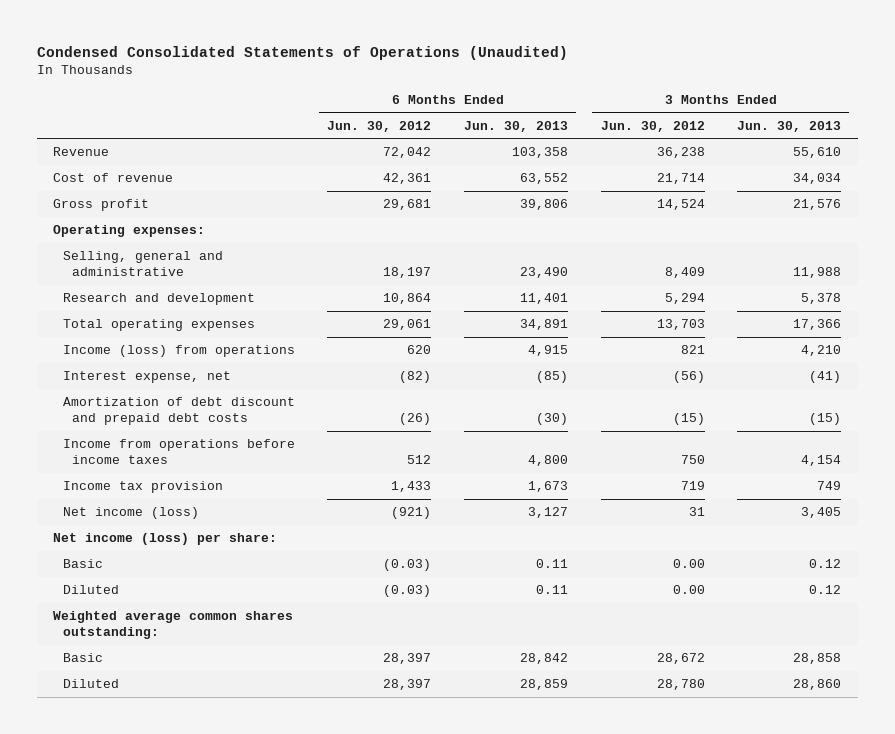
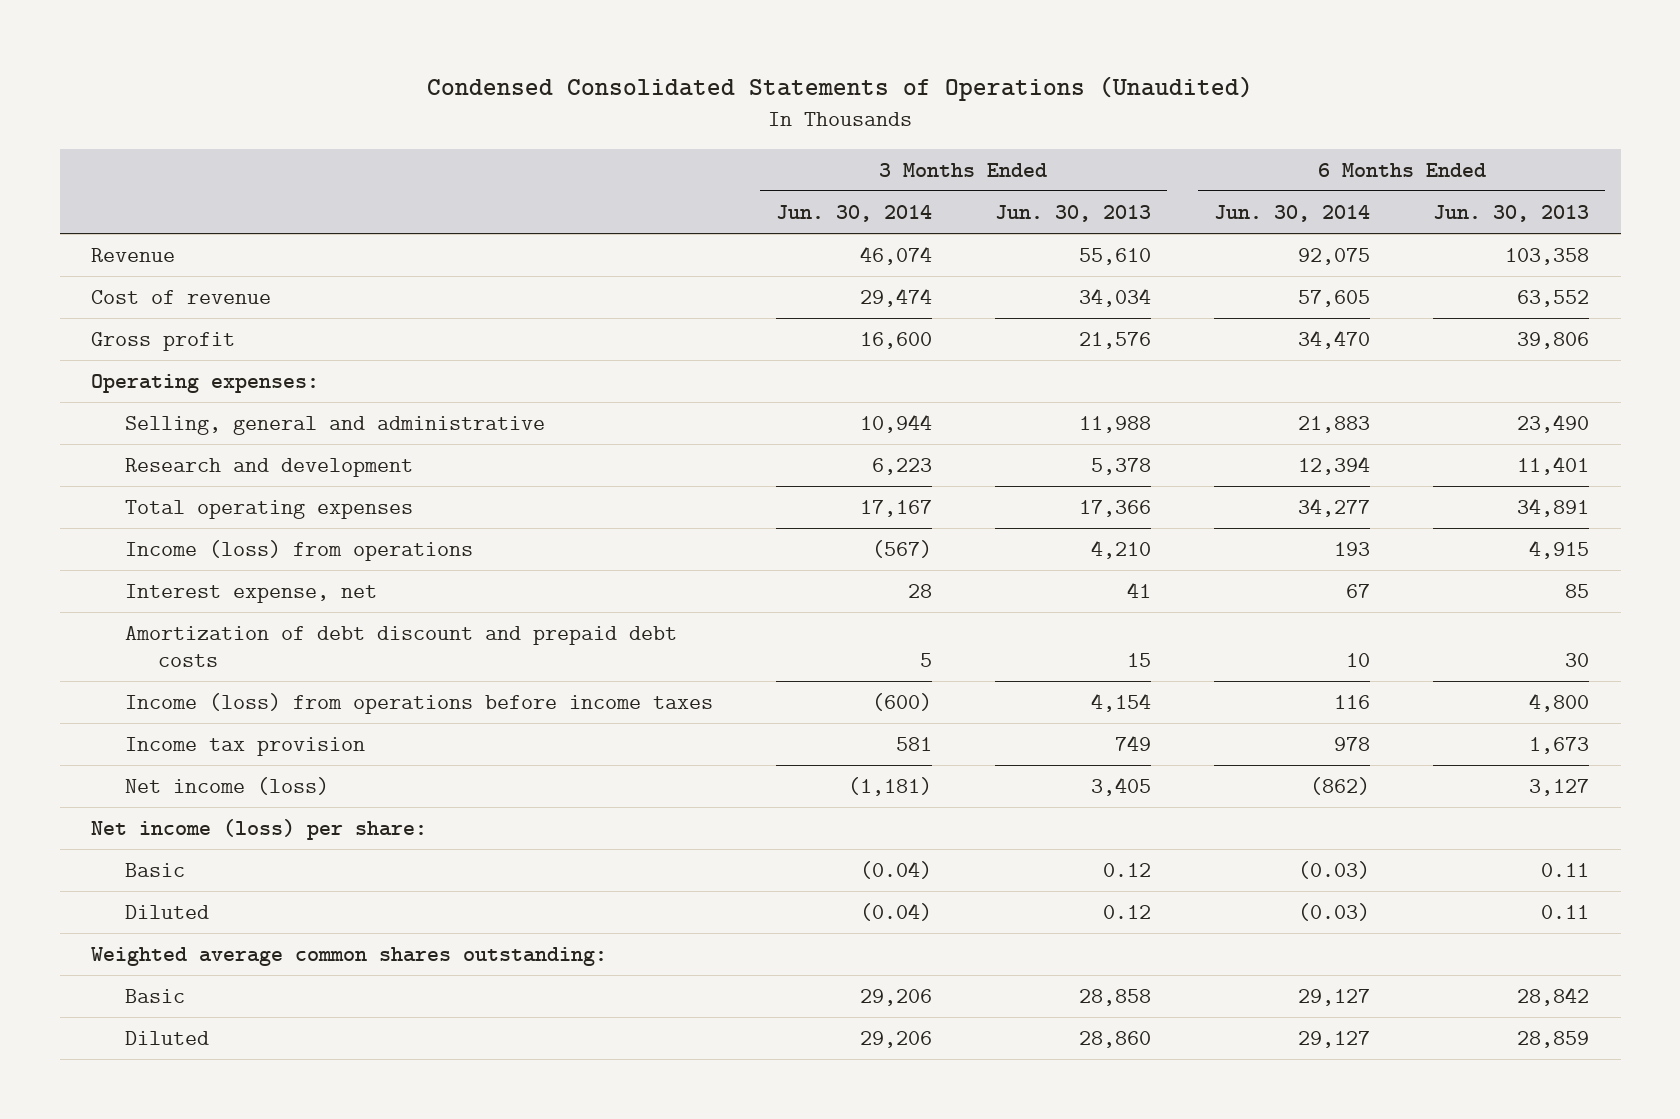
- | 6 Months Ended Jun. 30, 2012 | 6 Months Ended Jun. 30, 2013 | 3 Months Ended Jun. 30, 2012 | 3 Months Ended Jun. 30, 2013
+ | 3 Months Ended Jun. 30, 2014 | 3 Months Ended Jun. 30, 2013 | 6 Months Ended Jun. 30, 2014 | 6 Months Ended Jun. 30, 2013
- Interest expense, net | (82) | (85) | (56) | (41)
- Amortization of debt discount and prepaid debt costs | (26) | (30) | (15) | (15)
- Income from operations before income taxes | 512 | 4,800 | 750 | 4,154
+ Interest expense, net | 28 | 41 | 67 | 85
+ Amortization of debt discount and prepaid debt costs | 5 | 15 | 10 | 30
+ Income (loss) from operations before income taxes | (600) | 4,154 | 116 | 4,800

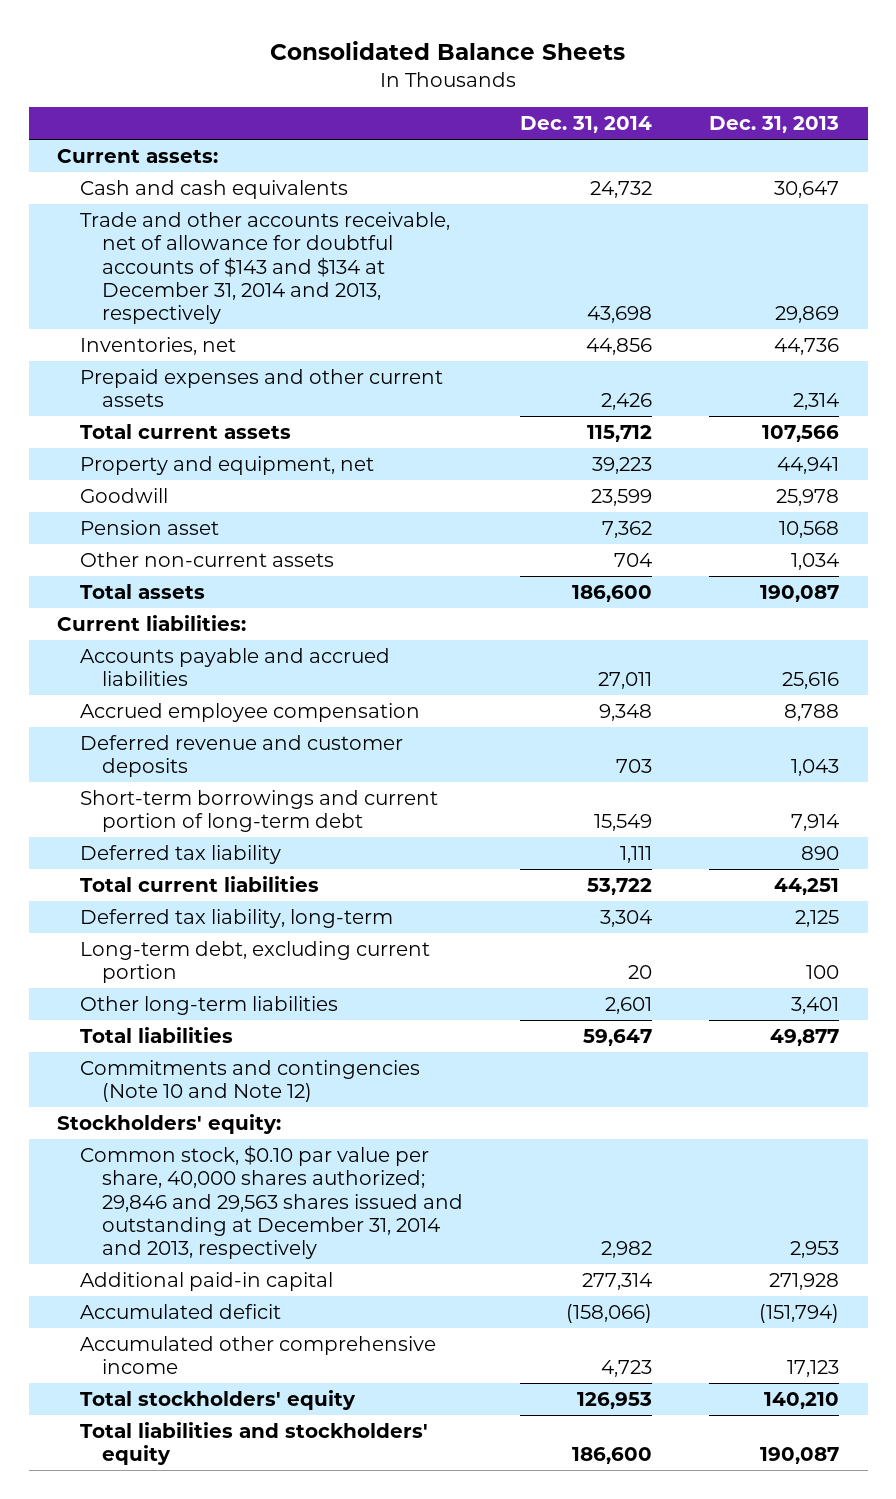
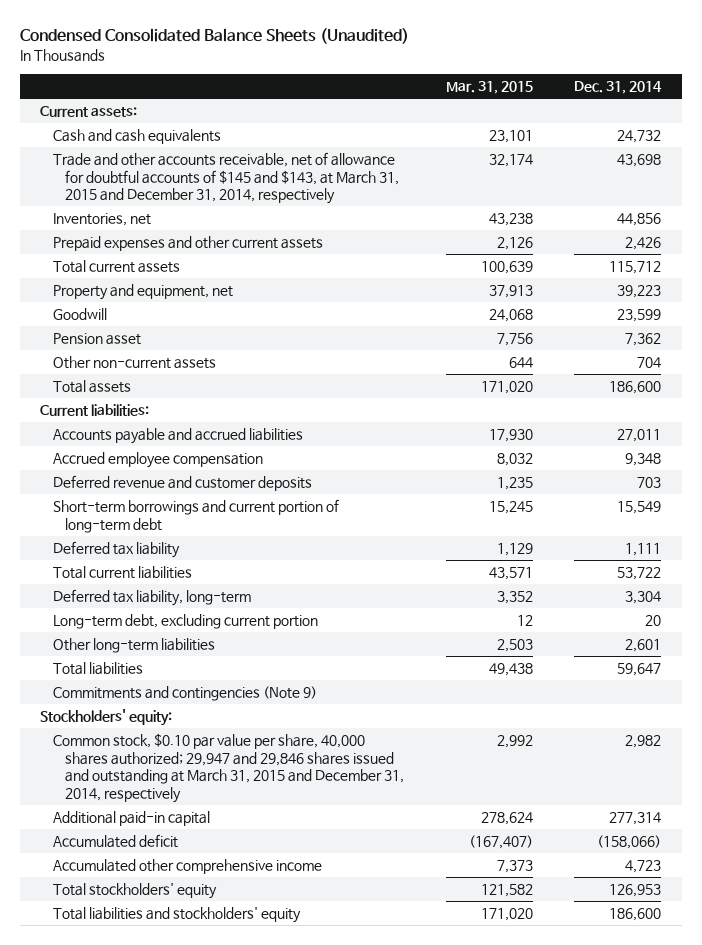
- Consolidated Balance Sheets
+ Condensed Consolidated Balance Sheets (Unaudited)
- | Dec. 31, 2014 | Dec. 31, 2013
+ | Mar. 31, 2015 | Dec. 31, 2014
- Trade and other accounts receivable, net of allowance for doubtful accounts of $143 and $134 at December 31, 2014 and 2013, respectively | 43,698 | 29,869
+ Trade and other accounts receivable, net of allowance for doubtful accounts of $145 and $143, at March 31, 2015 and December 31, 2014, respectively | 32,174 | 43,698
- Commitments and contingencies (Note 10 and Note 12)
+ Commitments and contingencies (Note 9)
- Common stock, $0.10 par value per share, 40,000 shares authorized; 29,846 and 29,563 shares issued and outstanding at December 31, 2014 and 2013, respectively | 2,982 | 2,953
+ Common stock, $0.10 par value per share, 40,000 shares authorized; 29,947 and 29,846 shares issued and outstanding at March 31, 2015 and December 31, 2014, respectively | 2,992 | 2,982

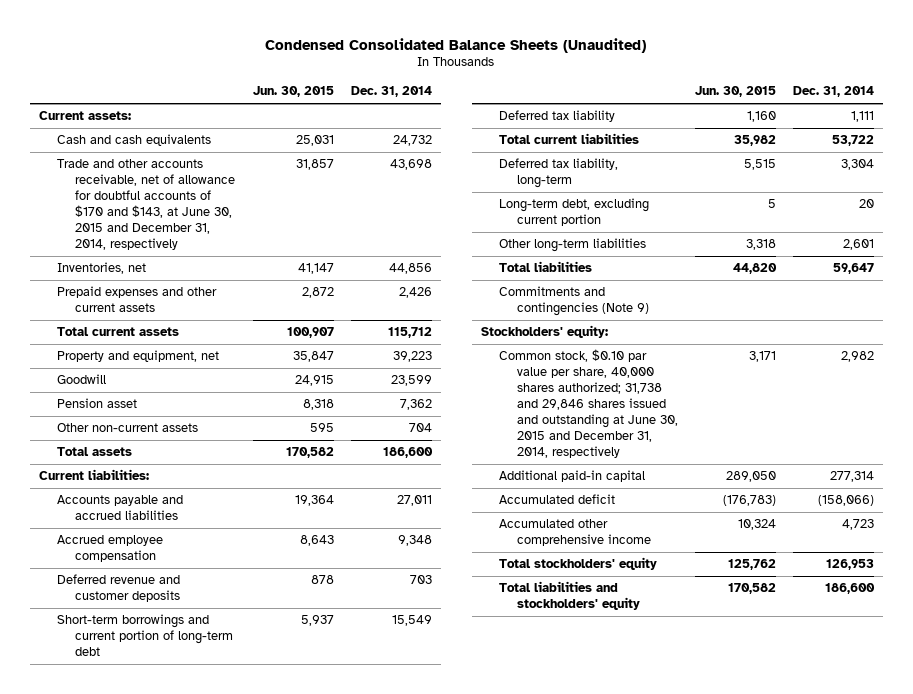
- | Mar. 31, 2015 | Dec. 31, 2014
+ | Jun. 30, 2015 | Dec. 31, 2014
- Trade and other accounts receivable, net of allowance for doubtful accounts of $145 and $143, at March 31, 2015 and December 31, 2014, respectively | 32,174 | 43,698
+ Trade and other accounts receivable, net of allowance for doubtful accounts of $170 and $143, at June 30, 2015 and December 31, 2014, respectively | 31,857 | 43,698
- Common stock, $0.10 par value per share, 40,000 shares authorized; 29,947 and 29,846 shares issued and outstanding at March 31, 2015 and December 31, 2014, respectively | 2,992 | 2,982
+ Common stock, $0.10 par value per share, 40,000 shares authorized; 31,738 and 29,846 shares issued and outstanding at June 30, 2015 and December 31, 2014, respectively | 3,171 | 2,982

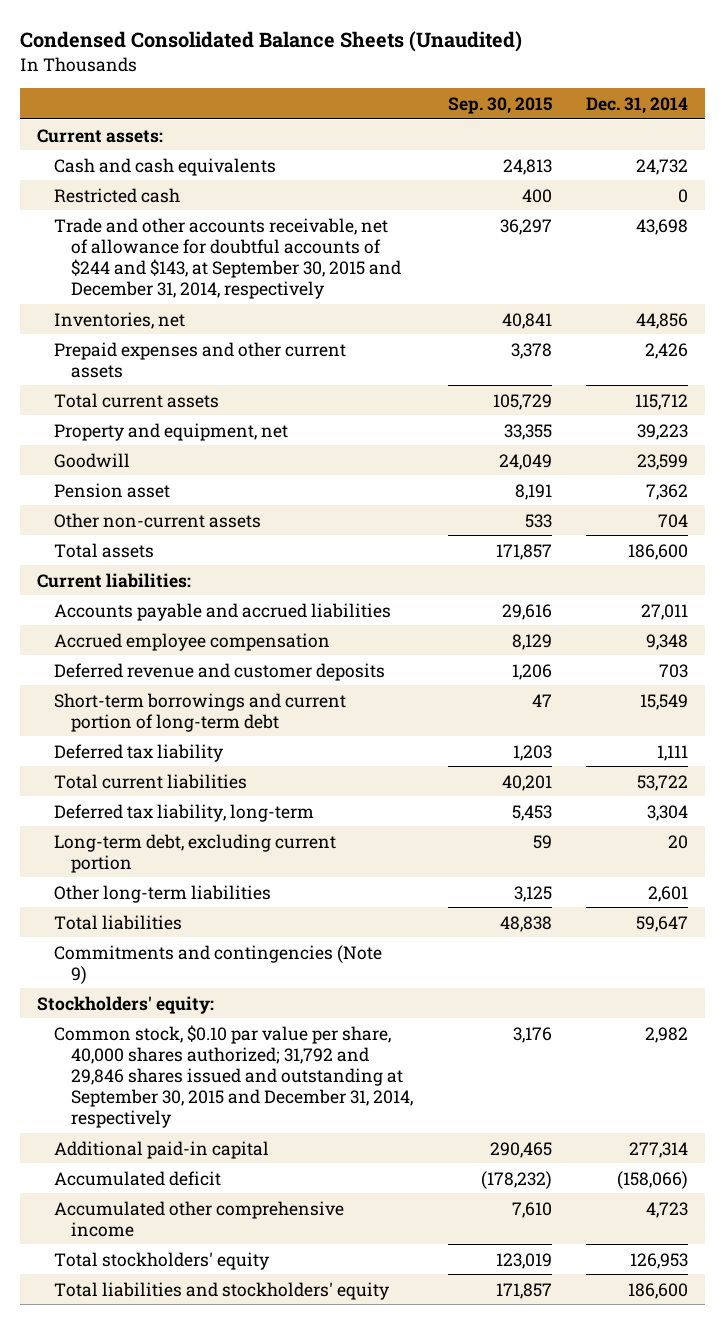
- | Jun. 30, 2015 | Dec. 31, 2014
+ | Sep. 30, 2015 | Dec. 31, 2014
- Trade and other accounts receivable, net of allowance for doubtful accounts of $170 and $143, at June 30, 2015 and December 31, 2014, respectively | 31,857 | 43,698
+ Restricted cash | 400 | 0
+ Trade and other accounts receivable, net of allowance for doubtful accounts of $244 and $143, at September 30, 2015 and December 31, 2014, respectively | 36,297 | 43,698
- Common stock, $0.10 par value per share, 40,000 shares authorized; 31,738 and 29,846 shares issued and outstanding at June 30, 2015 and December 31, 2014, respectively | 3,171 | 2,982
+ Common stock, $0.10 par value per share, 40,000 shares authorized; 31,792 and 29,846 shares issued and outstanding at September 30, 2015 and December 31, 2014, respectively | 3,176 | 2,982

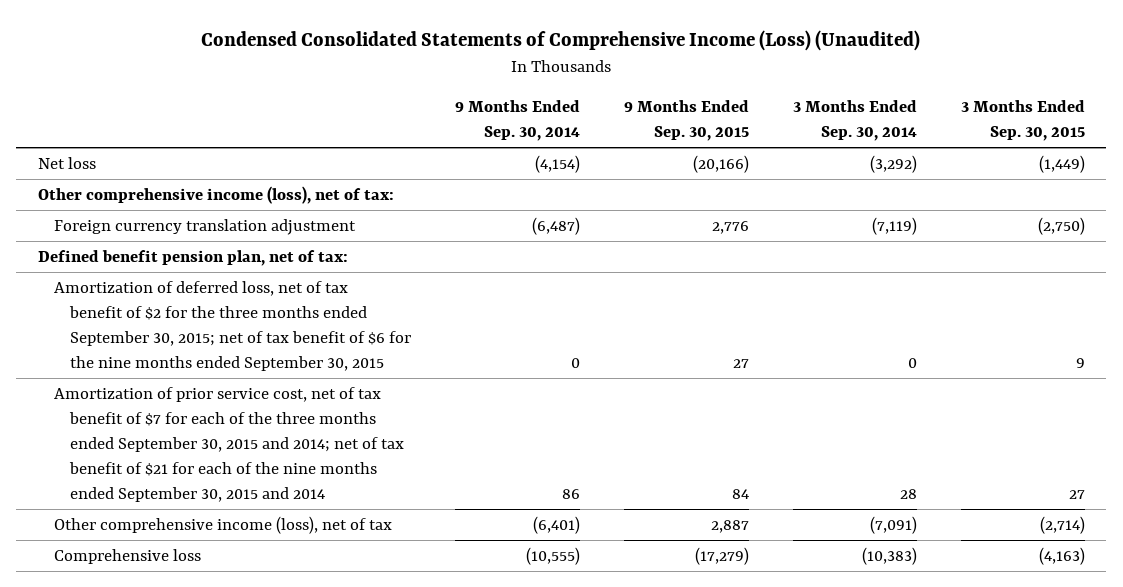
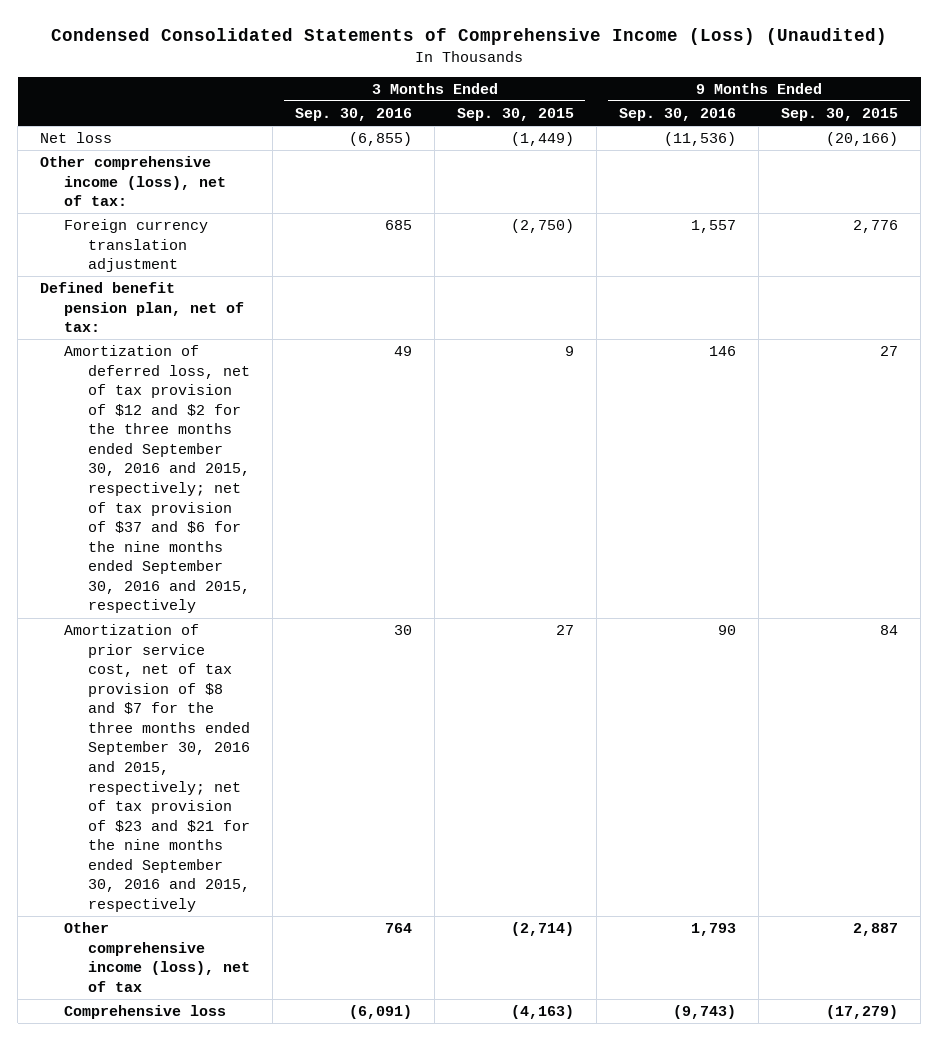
- | 9 Months Ended Sep. 30, 2014 | 9 Months Ended Sep. 30, 2015 | 3 Months Ended Sep. 30, 2014 | 3 Months Ended Sep. 30, 2015
+ | 3 Months Ended Sep. 30, 2016 | 3 Months Ended Sep. 30, 2015 | 9 Months Ended Sep. 30, 2016 | 9 Months Ended Sep. 30, 2015
- Amortization of deferred loss, net of tax benefit of $2 for the three months ended September 30, 2015; net of tax benefit of $6 for the nine months ended September 30, 2015 | 0 | 27 | 0 | 9
- Amortization of prior service cost, net of tax benefit of $7 for each of the three months ended September 30, 2015 and 2014; net of tax benefit of $21 for each of the nine months ended September 30, 2015 and 2014 | 86 | 84 | 28 | 27
+ Amortization of deferred loss, net of tax provision of $12 and $2 for the three months ended September 30, 2016 and 2015, respectively; net of tax provision of $37 and $6 for the nine months ended September 30, 2016 and 2015, respectively | 49 | 9 | 146 | 27
+ Amortization of prior service cost, net of tax provision of $8 and $7 for the three months ended September 30, 2016 and 2015, respectively; net of tax provision of $23 and $21 for the nine months ended September 30, 2016 and 2015, respectively | 30 | 27 | 90 | 84

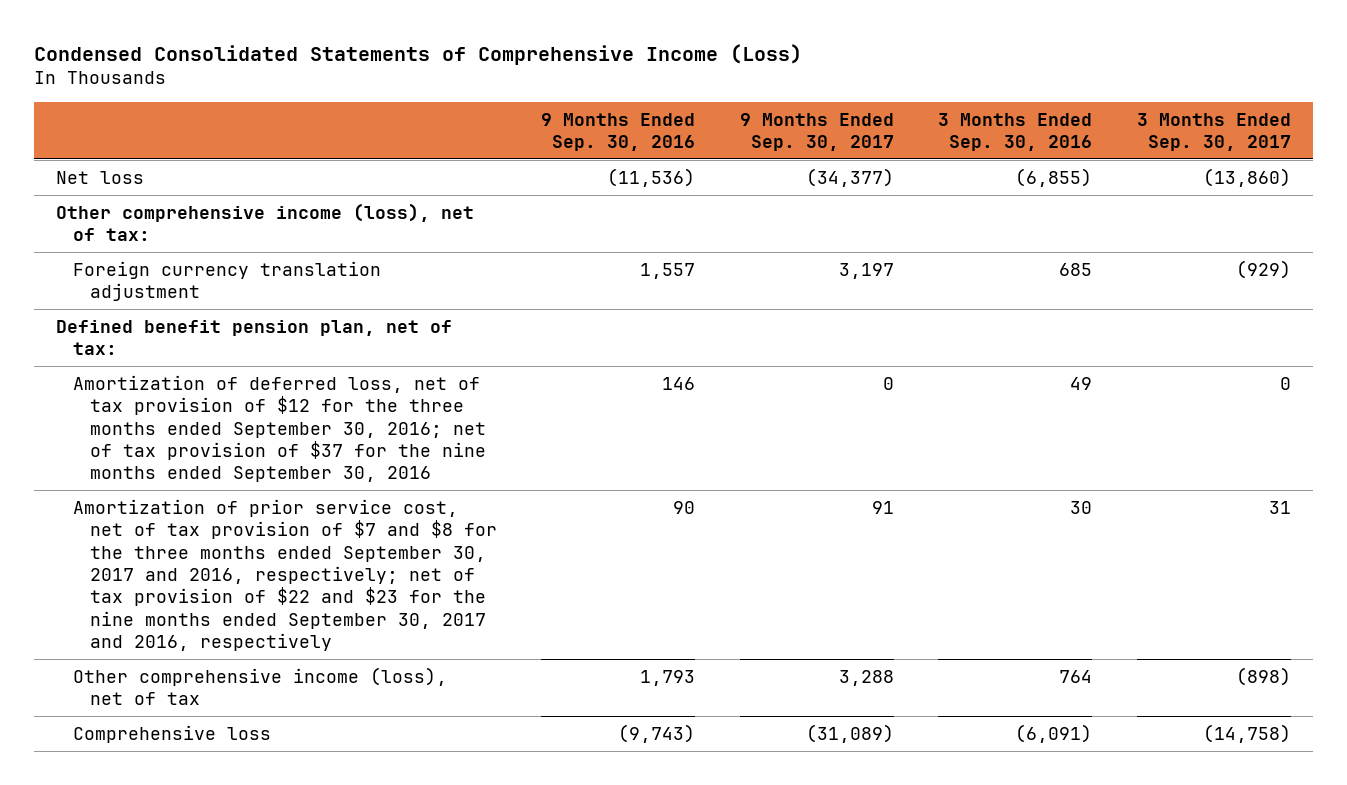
- Condensed Consolidated Statements of Comprehensive Income (Loss) (Unaudited)
+ Condensed Consolidated Statements of Comprehensive Income (Loss)
- | 3 Months Ended Sep. 30, 2016 | 3 Months Ended Sep. 30, 2015 | 9 Months Ended Sep. 30, 2016 | 9 Months Ended Sep. 30, 2015
+ | 9 Months Ended Sep. 30, 2016 | 9 Months Ended Sep. 30, 2017 | 3 Months Ended Sep. 30, 2016 | 3 Months Ended Sep. 30, 2017
- Amortization of deferred loss, net of tax provision of $12 and $2 for the three months ended September 30, 2016 and 2015, respectively; net of tax provision of $37 and $6 for the nine months ended September 30, 2016 and 2015, respectively | 49 | 9 | 146 | 27
- Amortization of prior service cost, net of tax provision of $8 and $7 for the three months ended September 30, 2016 and 2015, respectively; net of tax provision of $23 and $21 for the nine months ended September 30, 2016 and 2015, respectively | 30 | 27 | 90 | 84
+ Amortization of deferred loss, net of tax provision of $12 for the three months ended September 30, 2016; net of tax provision of $37 for the nine months ended September 30, 2016 | 146 | 0 | 49 | 0
+ Amortization of prior service cost, net of tax provision of $7 and $8 for the three months ended September 30, 2017 and 2016, respectively; net of tax provision of $22 and $23 for the nine months ended September 30, 2017 and 2016, respectively | 90 | 91 | 30 | 31

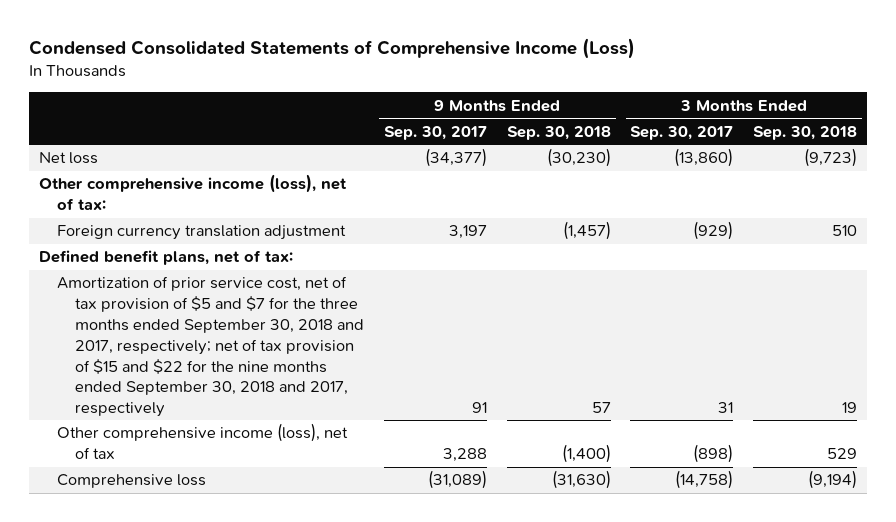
- | 9 Months Ended Sep. 30, 2016 | 9 Months Ended Sep. 30, 2017 | 3 Months Ended Sep. 30, 2016 | 3 Months Ended Sep. 30, 2017
+ | 9 Months Ended Sep. 30, 2017 | 9 Months Ended Sep. 30, 2018 | 3 Months Ended Sep. 30, 2017 | 3 Months Ended Sep. 30, 2018
- Defined benefit pension plan, net of tax:
- Amortization of deferred loss, net of tax provision of $12 for the three months ended September 30, 2016; net of tax provision of $37 for the nine months ended September 30, 2016 | 146 | 0 | 49 | 0
- Amortization of prior service cost, net of tax provision of $7 and $8 for the three months ended September 30, 2017 and 2016, respectively; net of tax provision of $22 and $23 for the nine months ended September 30, 2017 and 2016, respectively | 90 | 91 | 30 | 31
+ Defined benefit plans, net of tax:
+ Amortization of prior service cost, net of tax provision of $5 and $7 for the three months ended September 30, 2018 and 2017, respectively; net of tax provision of $15 and $22 for the nine months ended September 30, 2018 and 2017, respectively | 91 | 57 | 31 | 19

